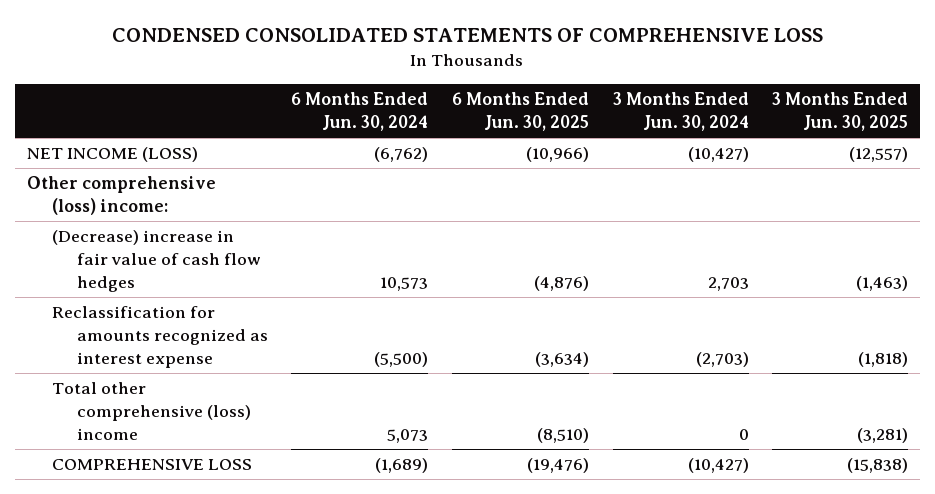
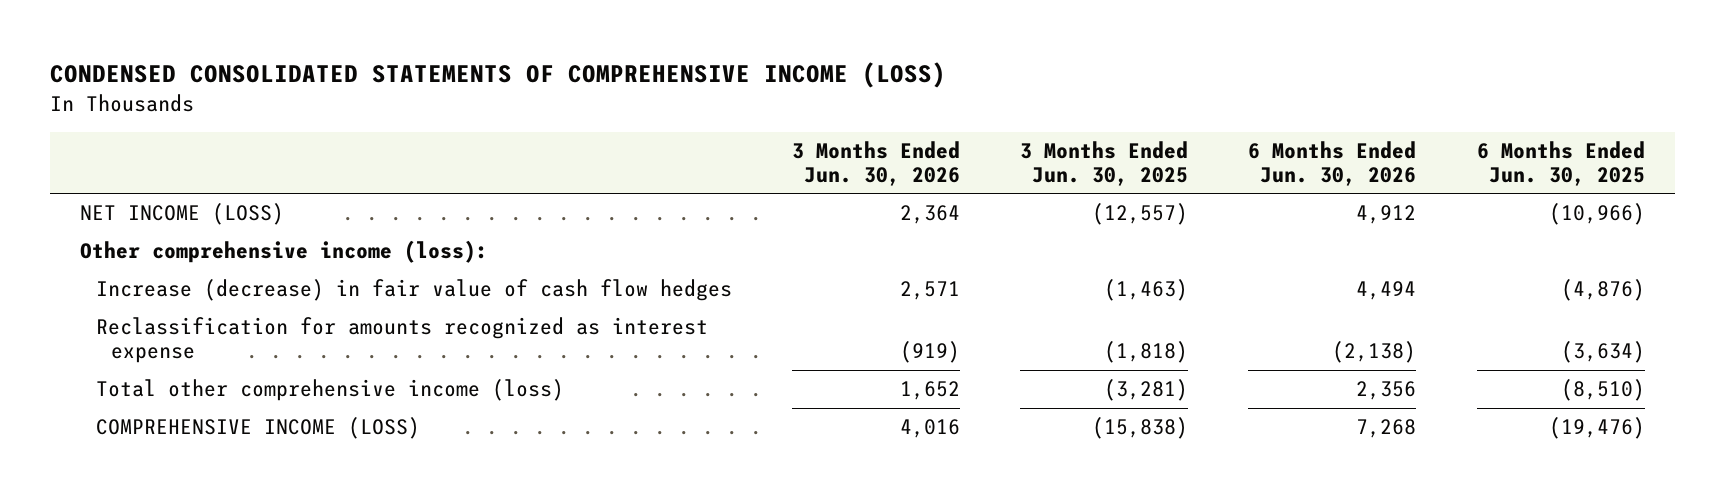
- CONDENSED CONSOLIDATED STATEMENTS OF COMPREHENSIVE LOSS
+ CONDENSED CONSOLIDATED STATEMENTS OF COMPREHENSIVE INCOME (LOSS)
- | 6 Months Ended Jun. 30, 2024 | 6 Months Ended Jun. 30, 2025 | 3 Months Ended Jun. 30, 2024 | 3 Months Ended Jun. 30, 2025
+ | 3 Months Ended Jun. 30, 2026 | 3 Months Ended Jun. 30, 2025 | 6 Months Ended Jun. 30, 2026 | 6 Months Ended Jun. 30, 2025
- Other comprehensive (loss) income:
- (Decrease) increase in fair value of cash flow hedges | 10,573 | (4,876) | 2,703 | (1,463)
+ Other comprehensive income (loss):
+ Increase (decrease) in fair value of cash flow hedges | 2,571 | (1,463) | 4,494 | (4,876)
- Total other comprehensive (loss) income | 5,073 | (8,510) | 0 | (3,281)
- COMPREHENSIVE LOSS | (1,689) | (19,476) | (10,427) | (15,838)
+ Total other comprehensive income (loss) | 1,652 | (3,281) | 2,356 | (8,510)
+ COMPREHENSIVE INCOME (LOSS) | 4,016 | (15,838) | 7,268 | (19,476)

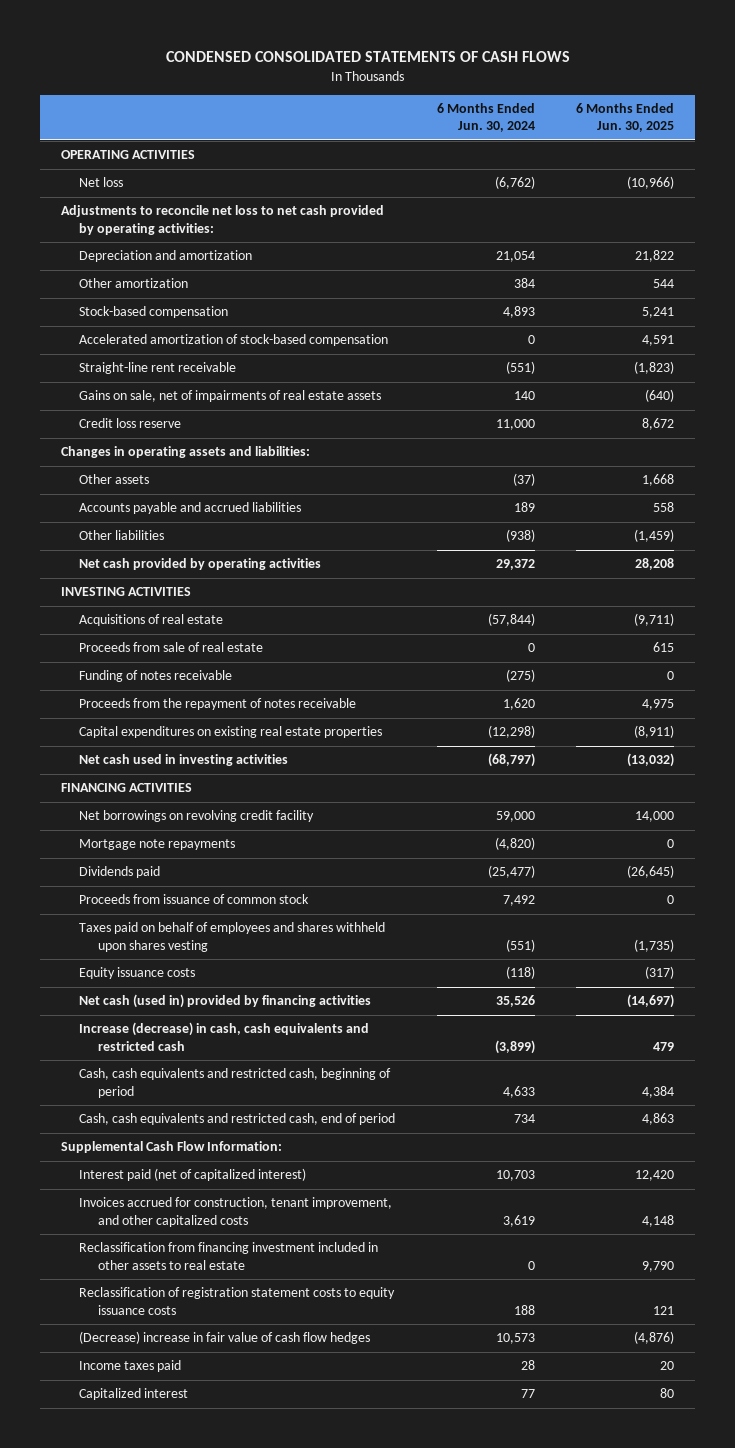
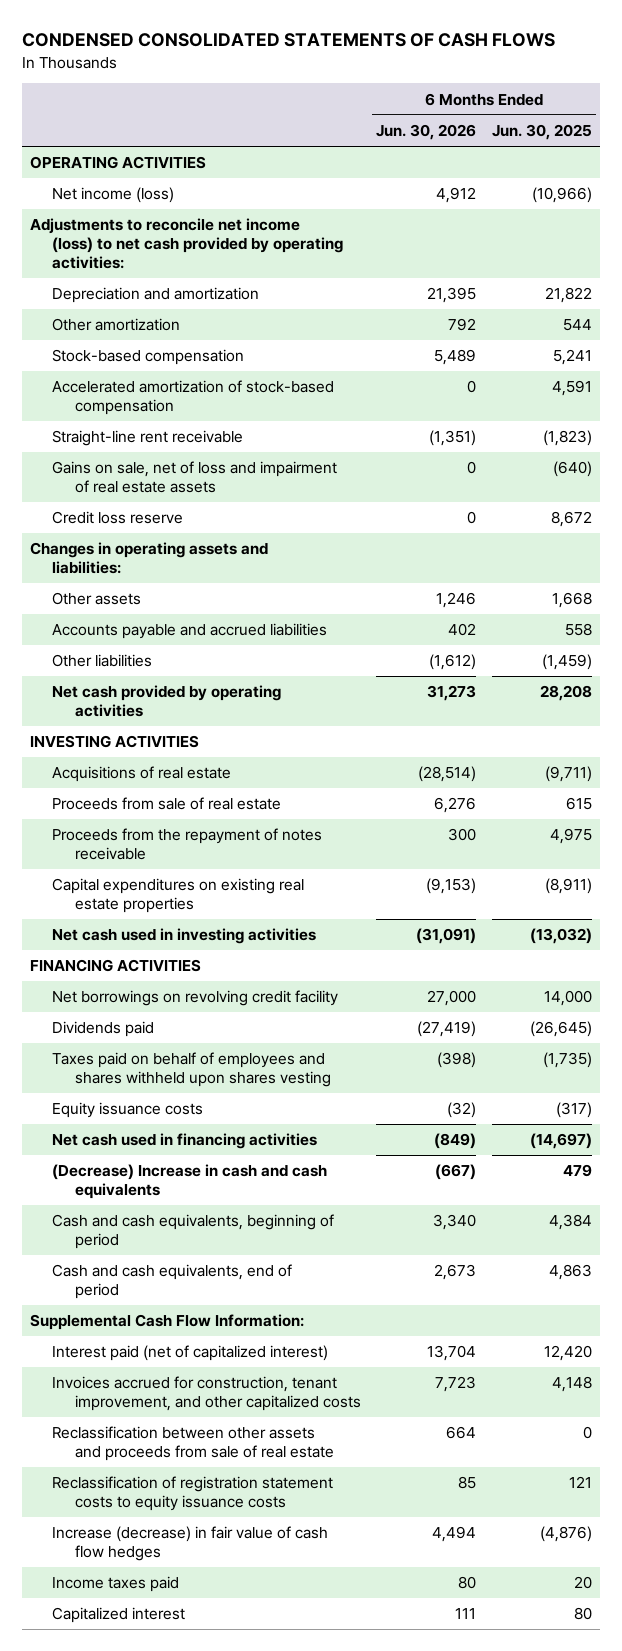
- | 6 Months Ended Jun. 30, 2024 | 6 Months Ended Jun. 30, 2025
+ | 6 Months Ended Jun. 30, 2026 | 6 Months Ended Jun. 30, 2025
- Net loss | (6,762) | (10,966)
- Adjustments to reconcile net loss to net cash provided by operating activities:
+ Net income (loss) | 4,912 | (10,966)
+ Adjustments to reconcile net income (loss) to net cash provided by operating activities:
- Gains on sale, net of impairments of real estate assets | 140 | (640)
+ Gains on sale, net of loss and impairment of real estate assets | 0 | (640)
- Funding of notes receivable | (275) | 0
- Mortgage note repayments | (4,820) | 0
- Proceeds from issuance of common stock | 7,492 | 0
- Net cash (used in) provided by financing activities | 35,526 | (14,697)
- Increase (decrease) in cash, cash equivalents and restricted cash | (3,899) | 479
- Cash, cash equivalents and restricted cash, beginning of period | 4,633 | 4,384
- Cash, cash equivalents and restricted cash, end of period | 734 | 4,863
+ Net cash used in financing activities | (849) | (14,697)
+ (Decrease) Increase in cash and cash equivalents | (667) | 479
+ Cash and cash equivalents, beginning of period | 3,340 | 4,384
+ Cash and cash equivalents, end of period | 2,673 | 4,863
- Reclassification from financing investment included in other assets to real estate | 0 | 9,790
+ Reclassification between other assets and proceeds from sale of real estate | 664 | 0
- (Decrease) increase in fair value of cash flow hedges | 10,573 | (4,876)
+ Increase (decrease) in fair value of cash flow hedges | 4,494 | (4,876)

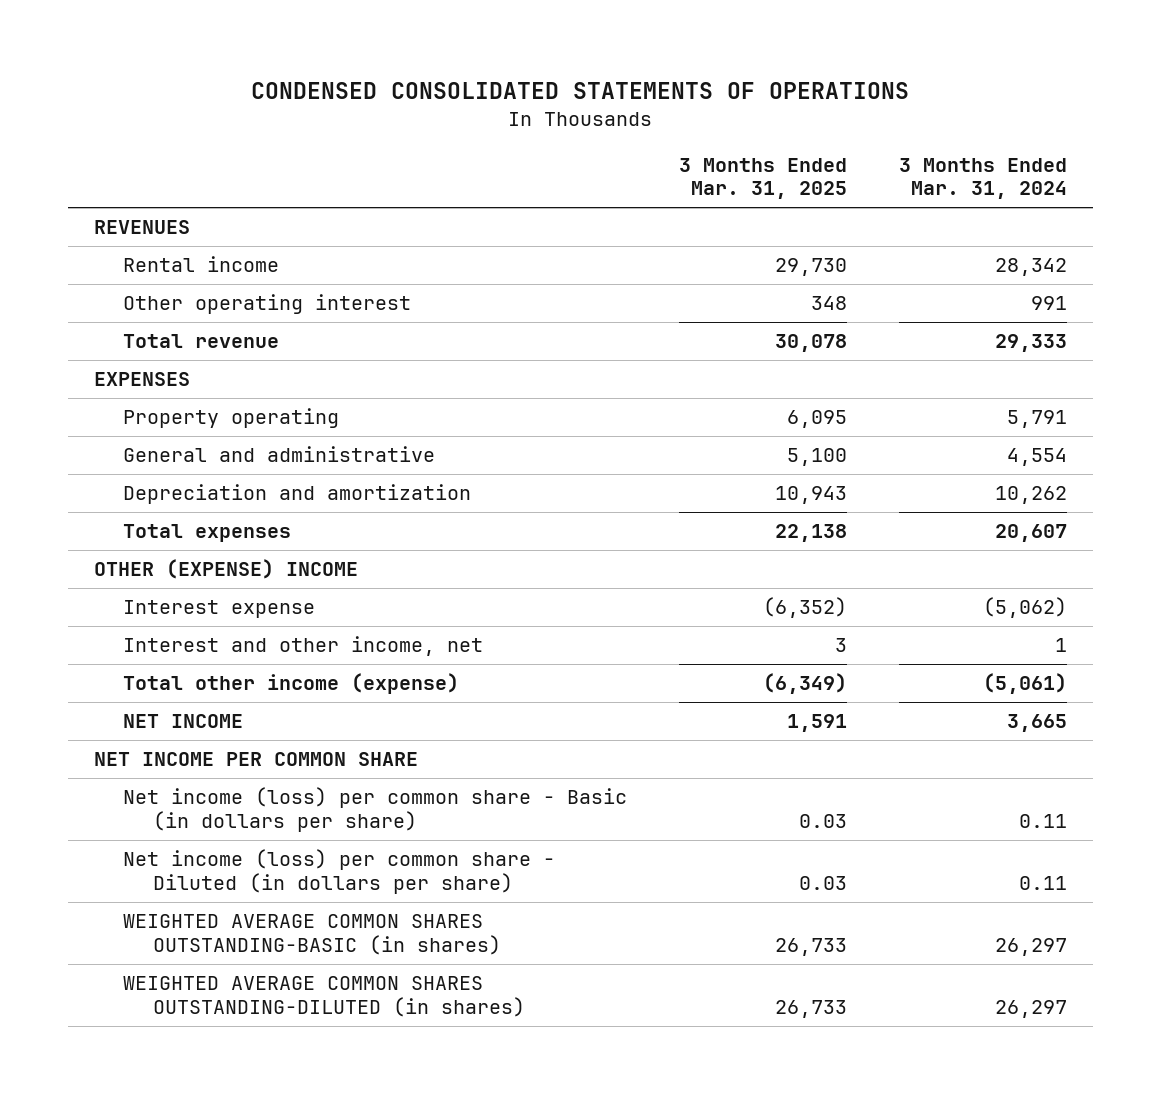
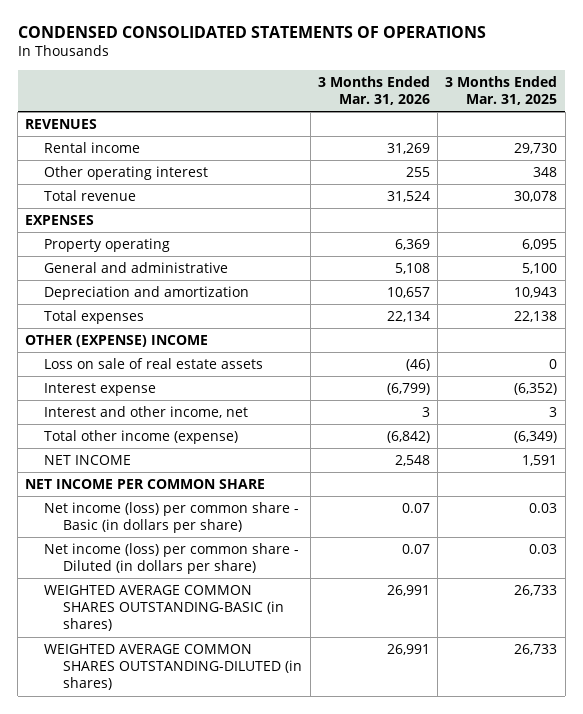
- | 3 Months Ended Mar. 31, 2025 | 3 Months Ended Mar. 31, 2024
+ | 3 Months Ended Mar. 31, 2026 | 3 Months Ended Mar. 31, 2025
+ Loss on sale of real estate assets | (46) | 0

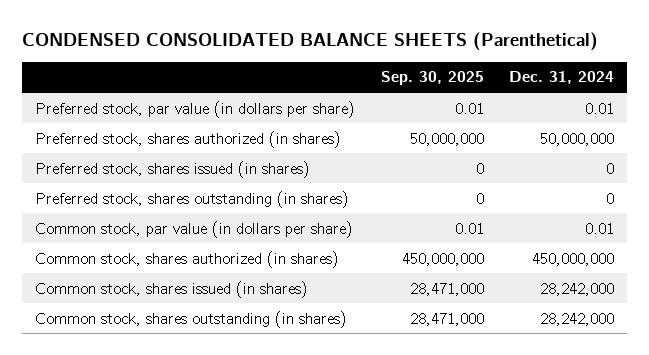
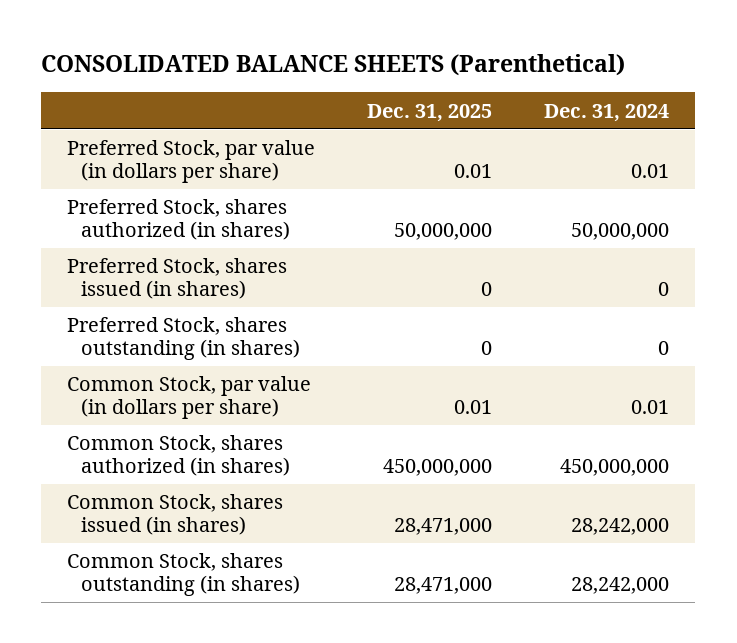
- CONDENSED CONSOLIDATED BALANCE SHEETS (Parenthetical)
+ CONSOLIDATED BALANCE SHEETS (Parenthetical)
- | Sep. 30, 2025 | Dec. 31, 2024
+ | Dec. 31, 2025 | Dec. 31, 2024
- Preferred stock, par value (in dollars per share) | 0.01 | 0.01
- Preferred stock, shares authorized (in shares) | 50,000,000 | 50,000,000
- Preferred stock, shares issued (in shares) | 0 | 0
- Preferred stock, shares outstanding (in shares) | 0 | 0
- Common stock, par value (in dollars per share) | 0.01 | 0.01
- Common stock, shares authorized (in shares) | 450,000,000 | 450,000,000
- Common stock, shares issued (in shares) | 28,471,000 | 28,242,000
- Common stock, shares outstanding (in shares) | 28,471,000 | 28,242,000
+ Preferred Stock, par value (in dollars per share) | 0.01 | 0.01
+ Preferred Stock, shares authorized (in shares) | 50,000,000 | 50,000,000
+ Preferred Stock, shares issued (in shares) | 0 | 0
+ Preferred Stock, shares outstanding (in shares) | 0 | 0
+ Common Stock, par value (in dollars per share) | 0.01 | 0.01
+ Common Stock, shares authorized (in shares) | 450,000,000 | 450,000,000
+ Common Stock, shares issued (in shares) | 28,471,000 | 28,242,000
+ Common Stock, shares outstanding (in shares) | 28,471,000 | 28,242,000

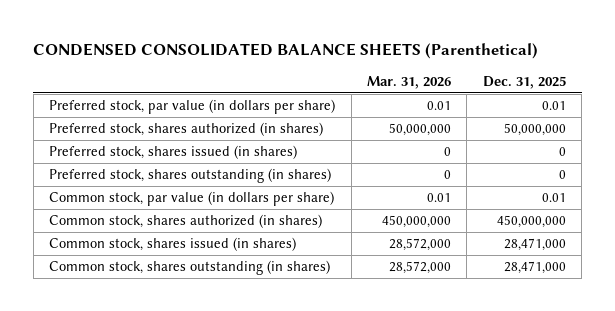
- CONSOLIDATED BALANCE SHEETS (Parenthetical)
+ CONDENSED CONSOLIDATED BALANCE SHEETS (Parenthetical)
- | Dec. 31, 2025 | Dec. 31, 2024
+ | Mar. 31, 2026 | Dec. 31, 2025
- Preferred Stock, par value (in dollars per share) | 0.01 | 0.01
- Preferred Stock, shares authorized (in shares) | 50,000,000 | 50,000,000
- Preferred Stock, shares issued (in shares) | 0 | 0
- Preferred Stock, shares outstanding (in shares) | 0 | 0
- Common Stock, par value (in dollars per share) | 0.01 | 0.01
- Common Stock, shares authorized (in shares) | 450,000,000 | 450,000,000
- Common Stock, shares issued (in shares) | 28,471,000 | 28,242,000
- Common Stock, shares outstanding (in shares) | 28,471,000 | 28,242,000
+ Preferred stock, par value (in dollars per share) | 0.01 | 0.01
+ Preferred stock, shares authorized (in shares) | 50,000,000 | 50,000,000
+ Preferred stock, shares issued (in shares) | 0 | 0
+ Preferred stock, shares outstanding (in shares) | 0 | 0
+ Common stock, par value (in dollars per share) | 0.01 | 0.01
+ Common stock, shares authorized (in shares) | 450,000,000 | 450,000,000
+ Common stock, shares issued (in shares) | 28,572,000 | 28,471,000
+ Common stock, shares outstanding (in shares) | 28,572,000 | 28,471,000

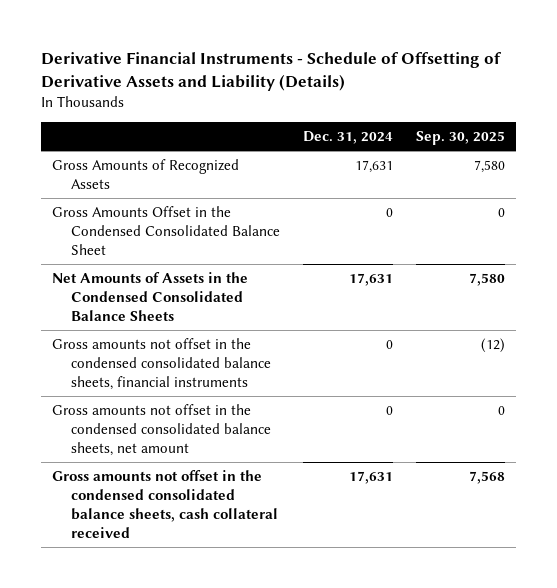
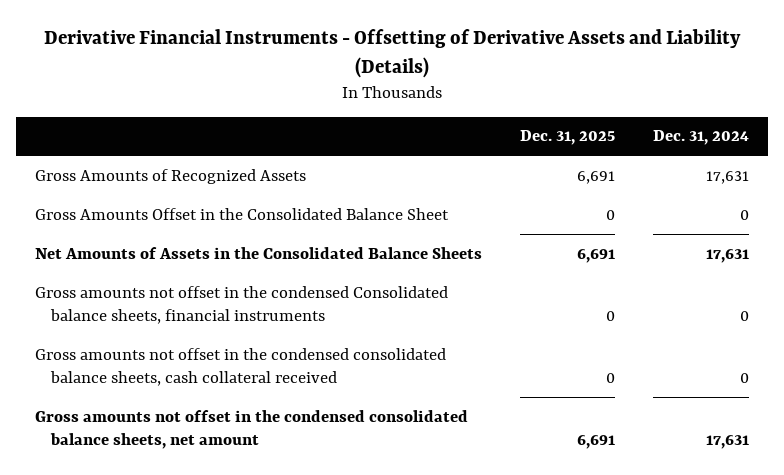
- Derivative Financial Instruments - Schedule of Offsetting of Derivative Assets and Liability (Details)
+ Derivative Financial Instruments - Offsetting of Derivative Assets and Liability (Details)
- | Dec. 31, 2024 | Sep. 30, 2025
+ | Dec. 31, 2025 | Dec. 31, 2024
- Gross Amounts Offset in the Condensed Consolidated Balance Sheet | 0 | 0
- Net Amounts of Assets in the Condensed Consolidated Balance Sheets | 17,631 | 7,580
- Gross amounts not offset in the condensed consolidated balance sheets, financial instruments | 0 | (12)
- Gross amounts not offset in the condensed consolidated balance sheets, net amount | 0 | 0
- Gross amounts not offset in the condensed consolidated balance sheets, cash collateral received | 17,631 | 7,568
+ Gross Amounts Offset in the Consolidated Balance Sheet | 0 | 0
+ Net Amounts of Assets in the Consolidated Balance Sheets | 6,691 | 17,631
+ Gross amounts not offset in the condensed Consolidated balance sheets, financial instruments | 0 | 0
+ Gross amounts not offset in the condensed consolidated balance sheets, cash collateral received | 0 | 0
+ Gross amounts not offset in the condensed consolidated balance sheets, net amount | 6,691 | 17,631

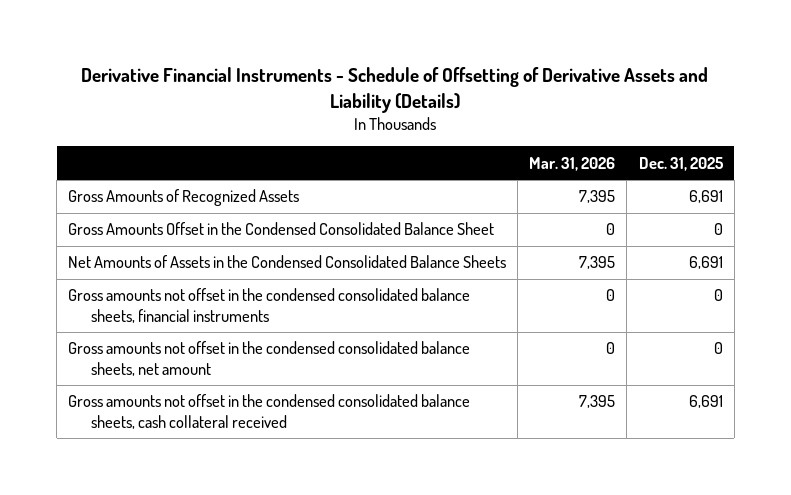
- Derivative Financial Instruments - Offsetting of Derivative Assets and Liability (Details)
+ Derivative Financial Instruments - Schedule of Offsetting of Derivative Assets and Liability (Details)
- | Dec. 31, 2025 | Dec. 31, 2024
+ | Mar. 31, 2026 | Dec. 31, 2025
- Gross Amounts Offset in the Consolidated Balance Sheet | 0 | 0
- Net Amounts of Assets in the Consolidated Balance Sheets | 6,691 | 17,631
- Gross amounts not offset in the condensed Consolidated balance sheets, financial instruments | 0 | 0
- Gross amounts not offset in the condensed consolidated balance sheets, cash collateral received | 0 | 0
- Gross amounts not offset in the condensed consolidated balance sheets, net amount | 6,691 | 17,631
+ Gross Amounts Offset in the Condensed Consolidated Balance Sheet | 0 | 0
+ Net Amounts of Assets in the Condensed Consolidated Balance Sheets | 7,395 | 6,691
+ Gross amounts not offset in the condensed consolidated balance sheets, financial instruments | 0 | 0
+ Gross amounts not offset in the condensed consolidated balance sheets, net amount | 0 | 0
+ Gross amounts not offset in the condensed consolidated balance sheets, cash collateral received | 7,395 | 6,691

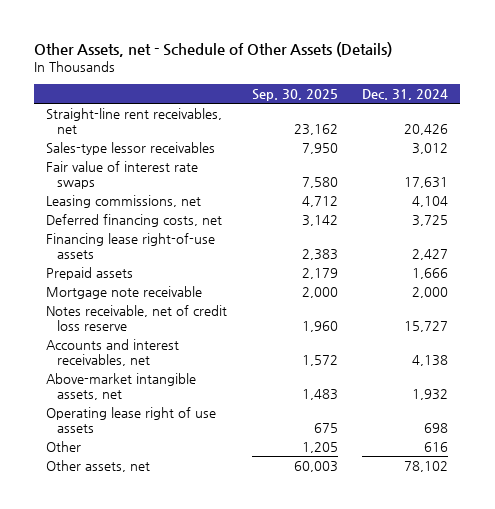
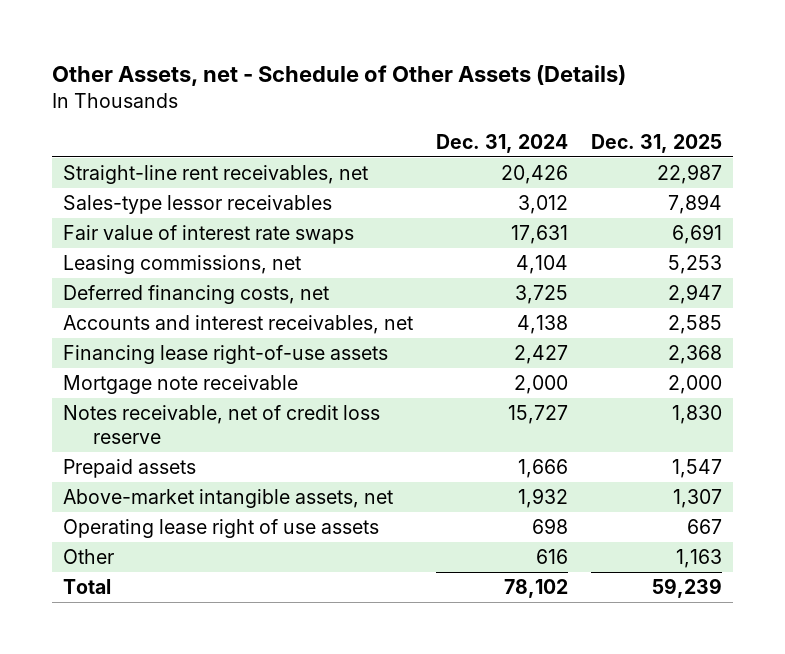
- | Sep. 30, 2025 | Dec. 31, 2024
+ | Dec. 31, 2024 | Dec. 31, 2025
moved up: Accounts and interest receivables, net | 4,138 | 2,585
moved down: Prepaid assets | 1,666 | 1,547
- Other assets, net | 60,003 | 78,102
+ Total | 78,102 | 59,239

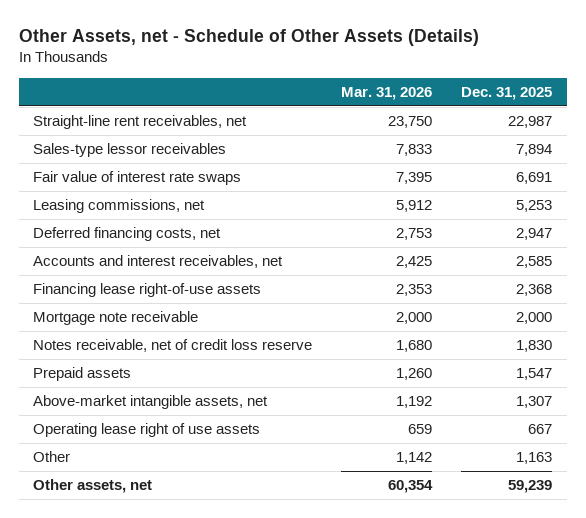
- | Dec. 31, 2024 | Dec. 31, 2025
+ | Mar. 31, 2026 | Dec. 31, 2025
- Total | 78,102 | 59,239
+ Other assets, net | 60,354 | 59,239

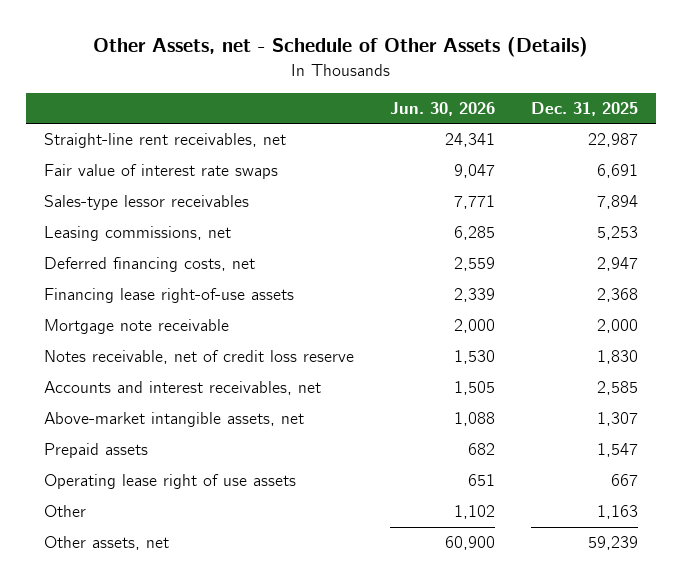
- | Mar. 31, 2026 | Dec. 31, 2025
+ | Jun. 30, 2026 | Dec. 31, 2025
moved down: Sales-type lessor receivables | 7,771 | 7,894
moved down: Accounts and interest receivables, net | 1,505 | 2,585
moved down: Prepaid assets | 682 | 1,547

